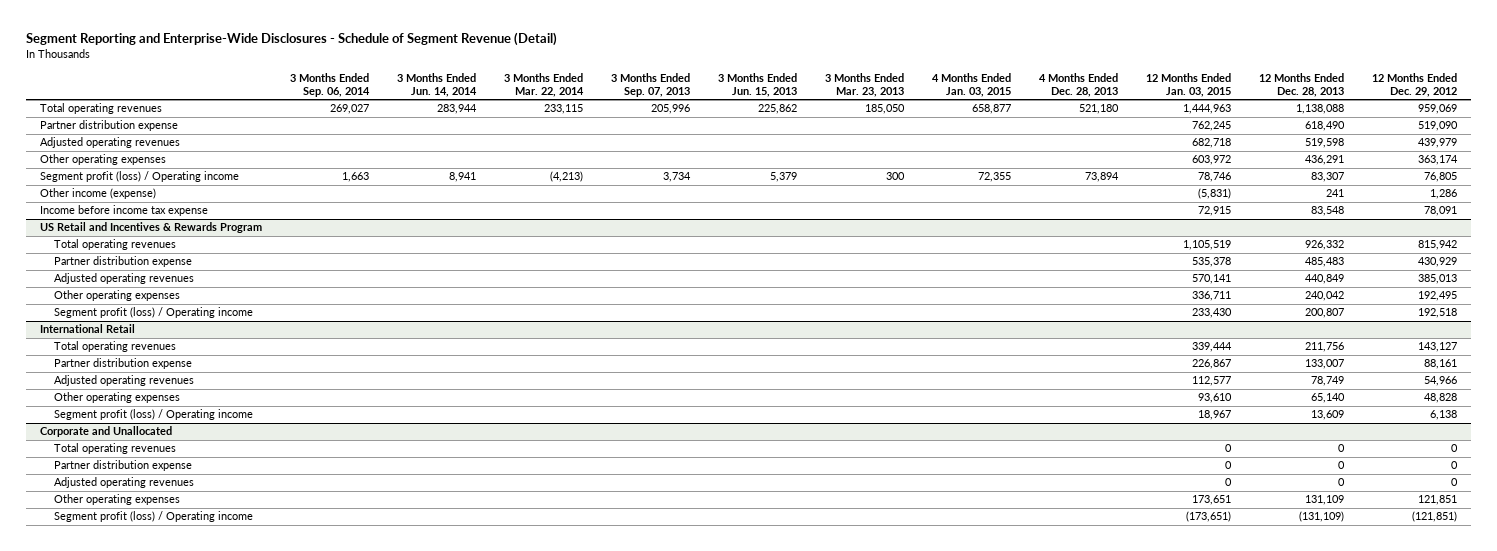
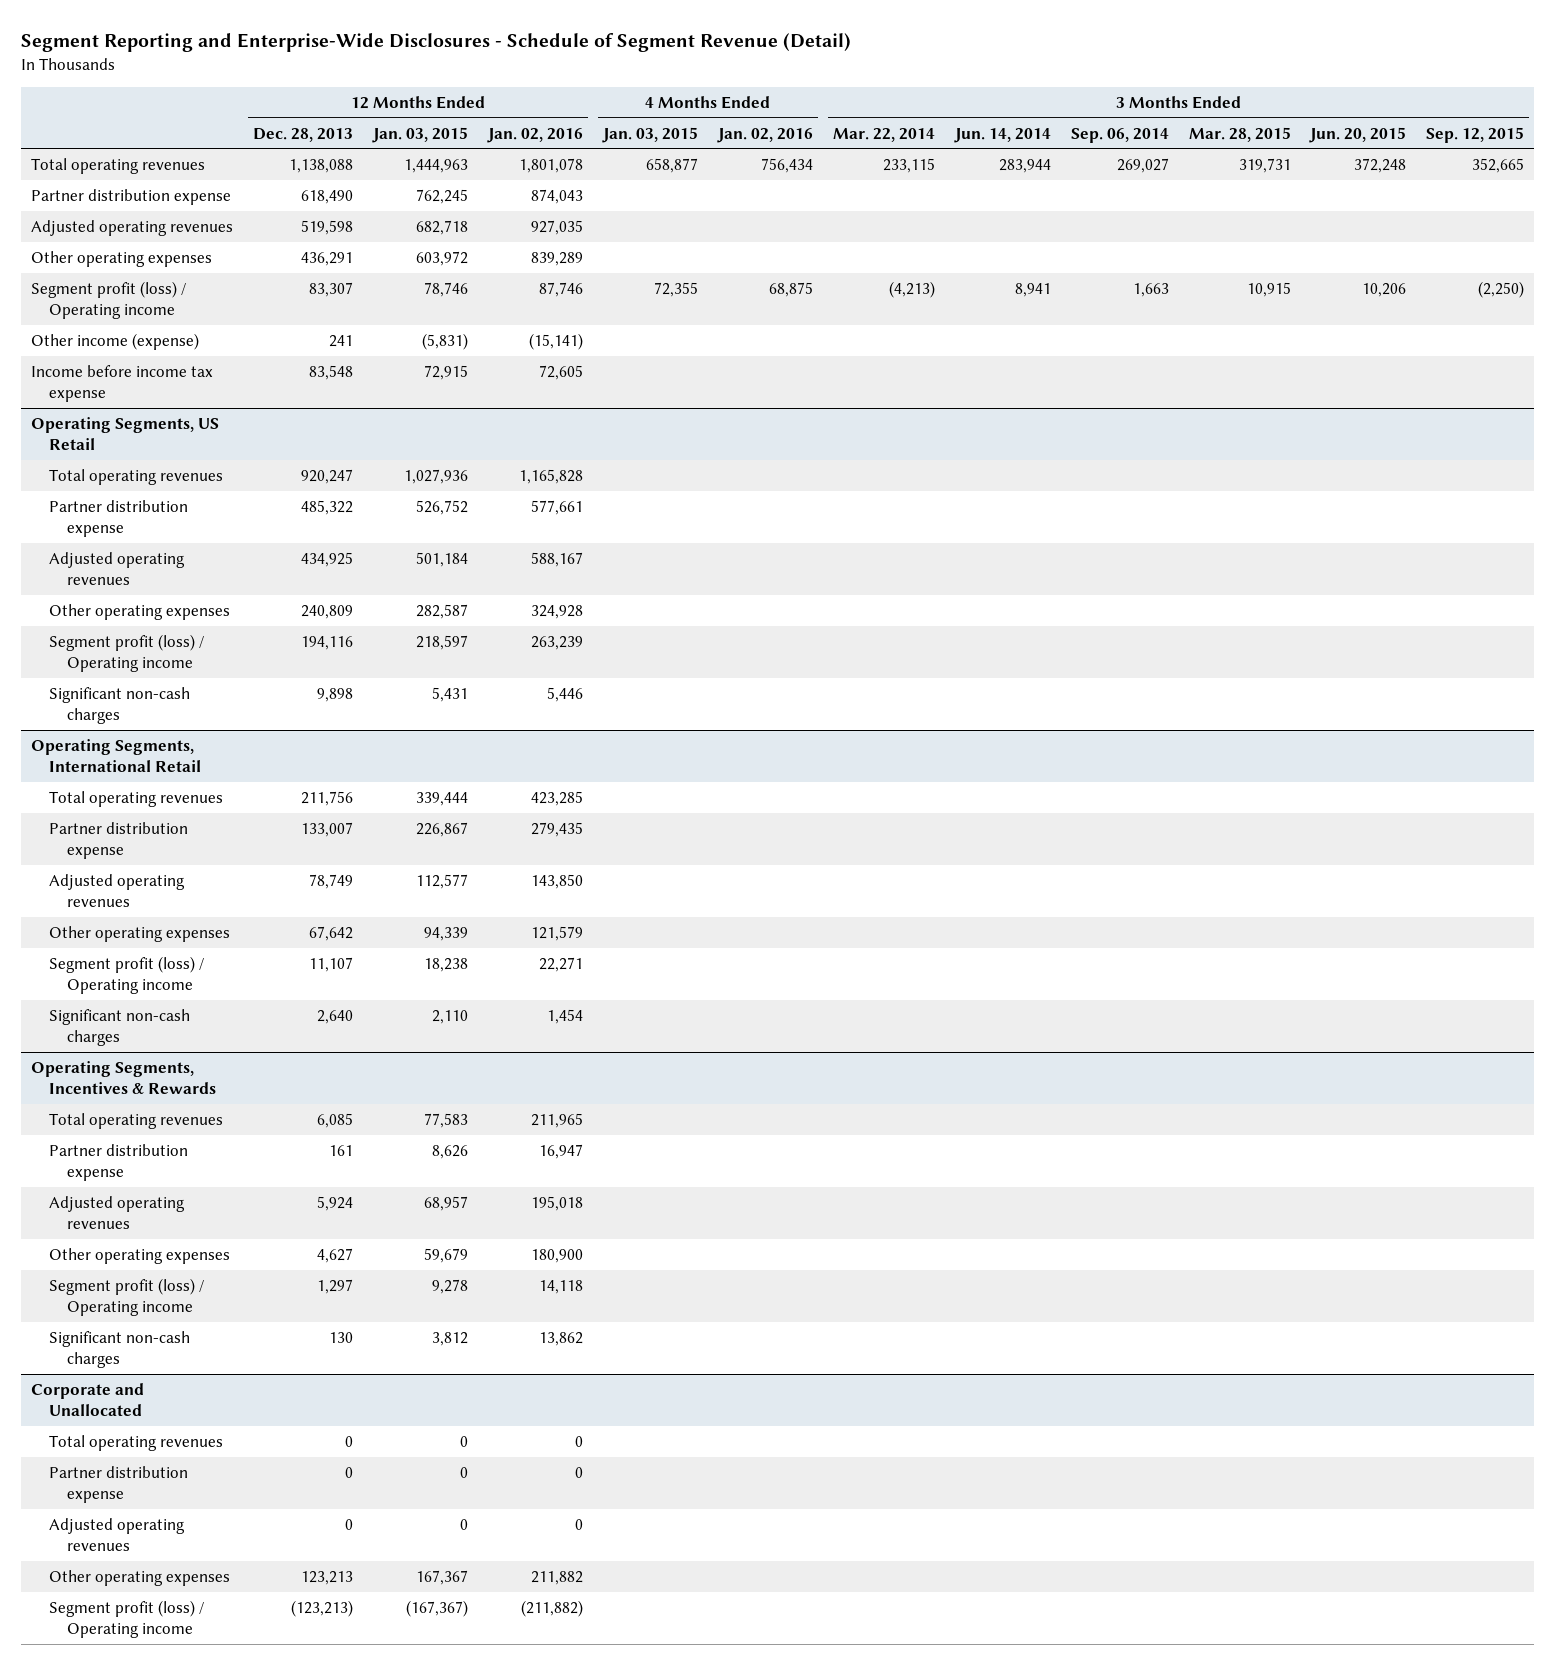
- | 3 Months Ended Sep. 06, 2014 | 3 Months Ended Jun. 14, 2014 | 3 Months Ended Mar. 22, 2014 | 3 Months Ended Sep. 07, 2013 | 3 Months Ended Jun. 15, 2013 | 3 Months Ended Mar. 23, 2013 | 4 Months Ended Jan. 03, 2015 | 4 Months Ended Dec. 28, 2013 | 12 Months Ended Jan. 03, 2015 | 12 Months Ended Dec. 28, 2013 | 12 Months Ended Dec. 29, 2012
+ | 12 Months Ended Dec. 28, 2013 | 12 Months Ended Jan. 03, 2015 | 12 Months Ended Jan. 02, 2016 | 4 Months Ended Jan. 03, 2015 | 4 Months Ended Jan. 02, 2016 | 3 Months Ended Mar. 22, 2014 | 3 Months Ended Jun. 14, 2014 | 3 Months Ended Sep. 06, 2014 | 3 Months Ended Mar. 28, 2015 | 3 Months Ended Jun. 20, 2015 | 3 Months Ended Sep. 12, 2015
- US Retail and Incentives & Rewards Program
- Total operating revenues | | | | | | | | | 1,105,519 | 926,332 | 815,942
- Partner distribution expense | | | | | | | | | 535,378 | 485,483 | 430,929
- Adjusted operating revenues | | | | | | | | | 570,141 | 440,849 | 385,013
- Other operating expenses | | | | | | | | | 336,711 | 240,042 | 192,495
- Segment profit (loss) / Operating income | | | | | | | | | 233,430 | 200,807 | 192,518
- International Retail
+ Operating Segments, US Retail
+ Total operating revenues | 920,247 | 1,027,936 | 1,165,828 | | | | | | | |
+ Partner distribution expense | 485,322 | 526,752 | 577,661 | | | | | | | |
+ Adjusted operating revenues | 434,925 | 501,184 | 588,167 | | | | | | | |
+ Other operating expenses | 240,809 | 282,587 | 324,928 | | | | | | | |
+ Segment profit (loss) / Operating income | 194,116 | 218,597 | 263,239 | | | | | | | |
+ Significant non-cash charges | 9,898 | 5,431 | 5,446 | | | | | | | |
+ Operating Segments, International Retail
- Other operating expenses | | | | | | | | | 93,610 | 65,140 | 48,828
- Segment profit (loss) / Operating income | | | | | | | | | 18,967 | 13,609 | 6,138
+ Other operating expenses | 67,642 | 94,339 | 121,579 | | | | | | | |
+ Segment profit (loss) / Operating income | 11,107 | 18,238 | 22,271 | | | | | | | |
+ Significant non-cash charges | 2,640 | 2,110 | 1,454 | | | | | | | |
+ Operating Segments, Incentives & Rewards
+ Total operating revenues | 6,085 | 77,583 | 211,965 | | | | | | | |
+ Partner distribution expense | 161 | 8,626 | 16,947 | | | | | | | |
+ Adjusted operating revenues | 5,924 | 68,957 | 195,018 | | | | | | | |
+ Other operating expenses | 4,627 | 59,679 | 180,900 | | | | | | | |
+ Segment profit (loss) / Operating income | 1,297 | 9,278 | 14,118 | | | | | | | |
+ Significant non-cash charges | 130 | 3,812 | 13,862 | | | | | | | |
@ Corporate and Unallocated
- Other operating expenses | | | | | | | | | 173,651 | 131,109 | 121,851
- Segment profit (loss) / Operating income | | | | | | | | | (173,651) | (131,109) | (121,851)
+ Other operating expenses | 123,213 | 167,367 | 211,882 | | | | | | | |
+ Segment profit (loss) / Operating income | (123,213) | (167,367) | (211,882) | | | | | | | |

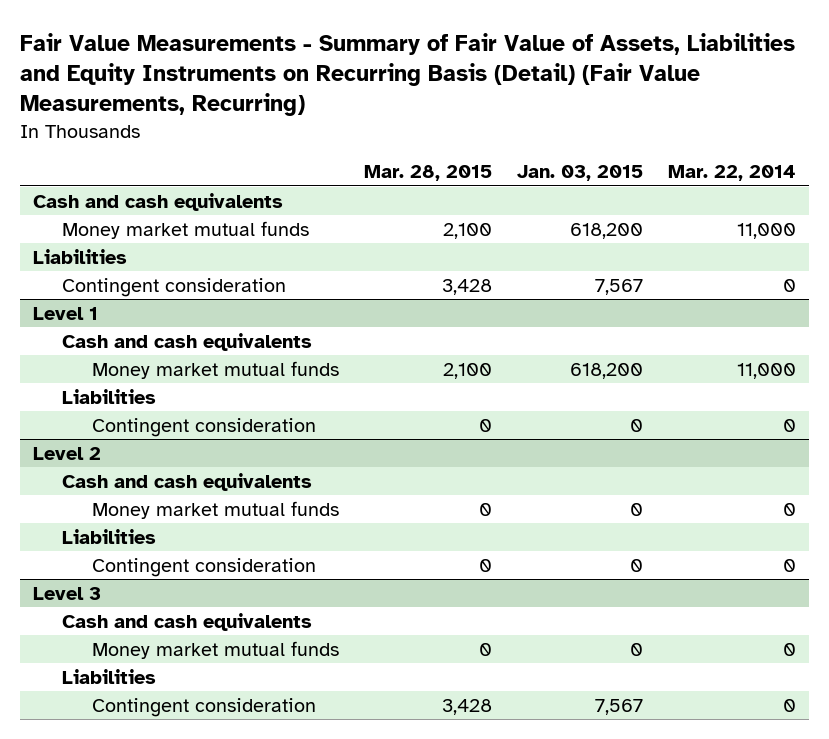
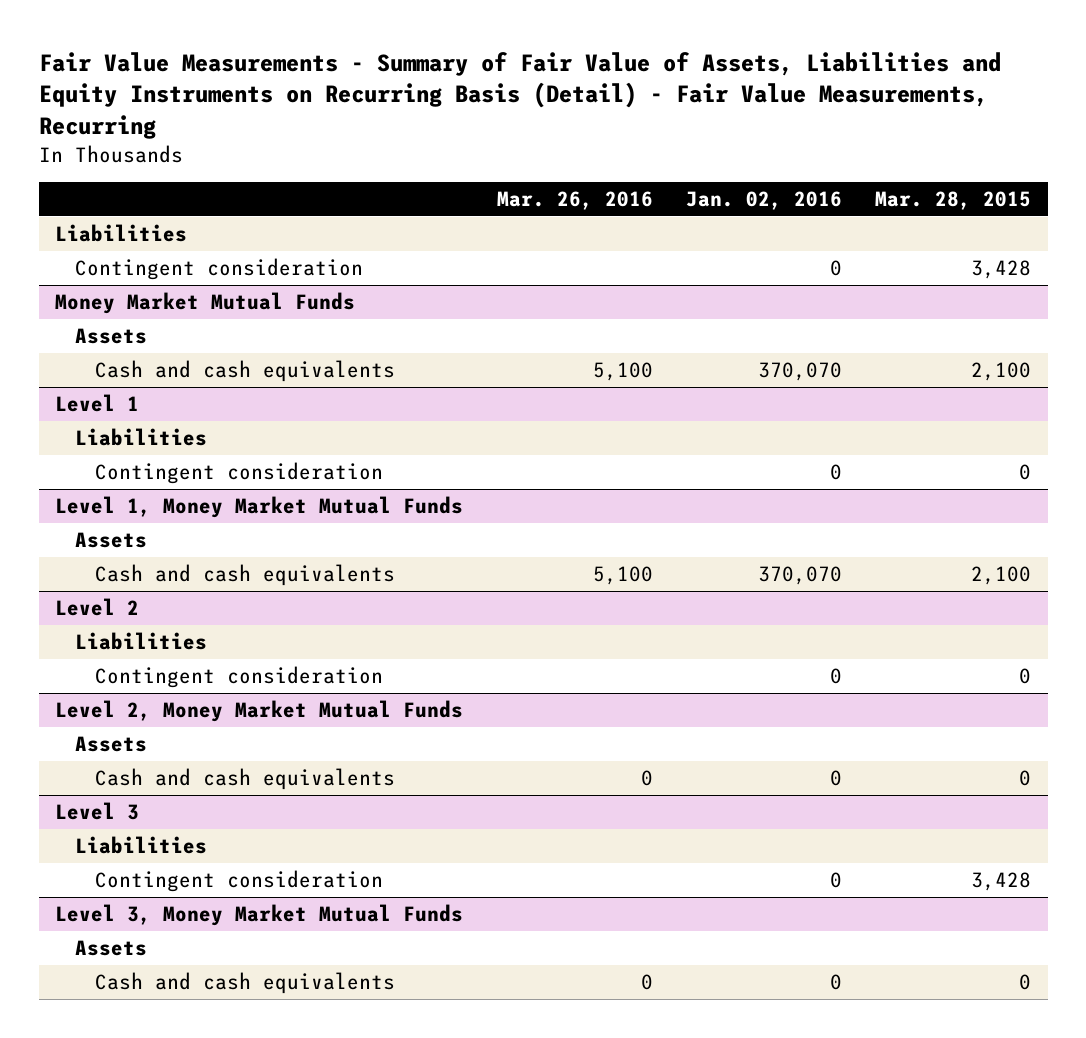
- Fair Value Measurements - Summary of Fair Value of Assets, Liabilities and Equity Instruments on Recurring Basis (Detail) (Fair Value Measurements, Recurring)
+ Fair Value Measurements - Summary of Fair Value of Assets, Liabilities and Equity Instruments on Recurring Basis (Detail) - Fair Value Measurements, Recurring
- | Mar. 28, 2015 | Jan. 03, 2015 | Mar. 22, 2014
+ | Mar. 26, 2016 | Jan. 02, 2016 | Mar. 28, 2015
- Cash and cash equivalents
- Money market mutual funds | 2,100 | 618,200 | 11,000
+ Money Market Mutual Funds
+ Assets
+ Cash and cash equivalents | 5,100 | 370,070 | 2,100
@ Level 1
- Cash and cash equivalents
- Money market mutual funds | 2,100 | 618,200 | 11,000
+ Level 1, Money Market Mutual Funds
+ Assets
+ Cash and cash equivalents | 5,100 | 370,070 | 2,100
@ Level 2
- Cash and cash equivalents
- Money market mutual funds | 0 | 0 | 0
+ Level 2, Money Market Mutual Funds
+ Assets
+ Cash and cash equivalents | 0 | 0 | 0
@ Level 3
- Cash and cash equivalents
- Money market mutual funds | 0 | 0 | 0
+ Level 3, Money Market Mutual Funds
+ Assets
+ Cash and cash equivalents | 0 | 0 | 0

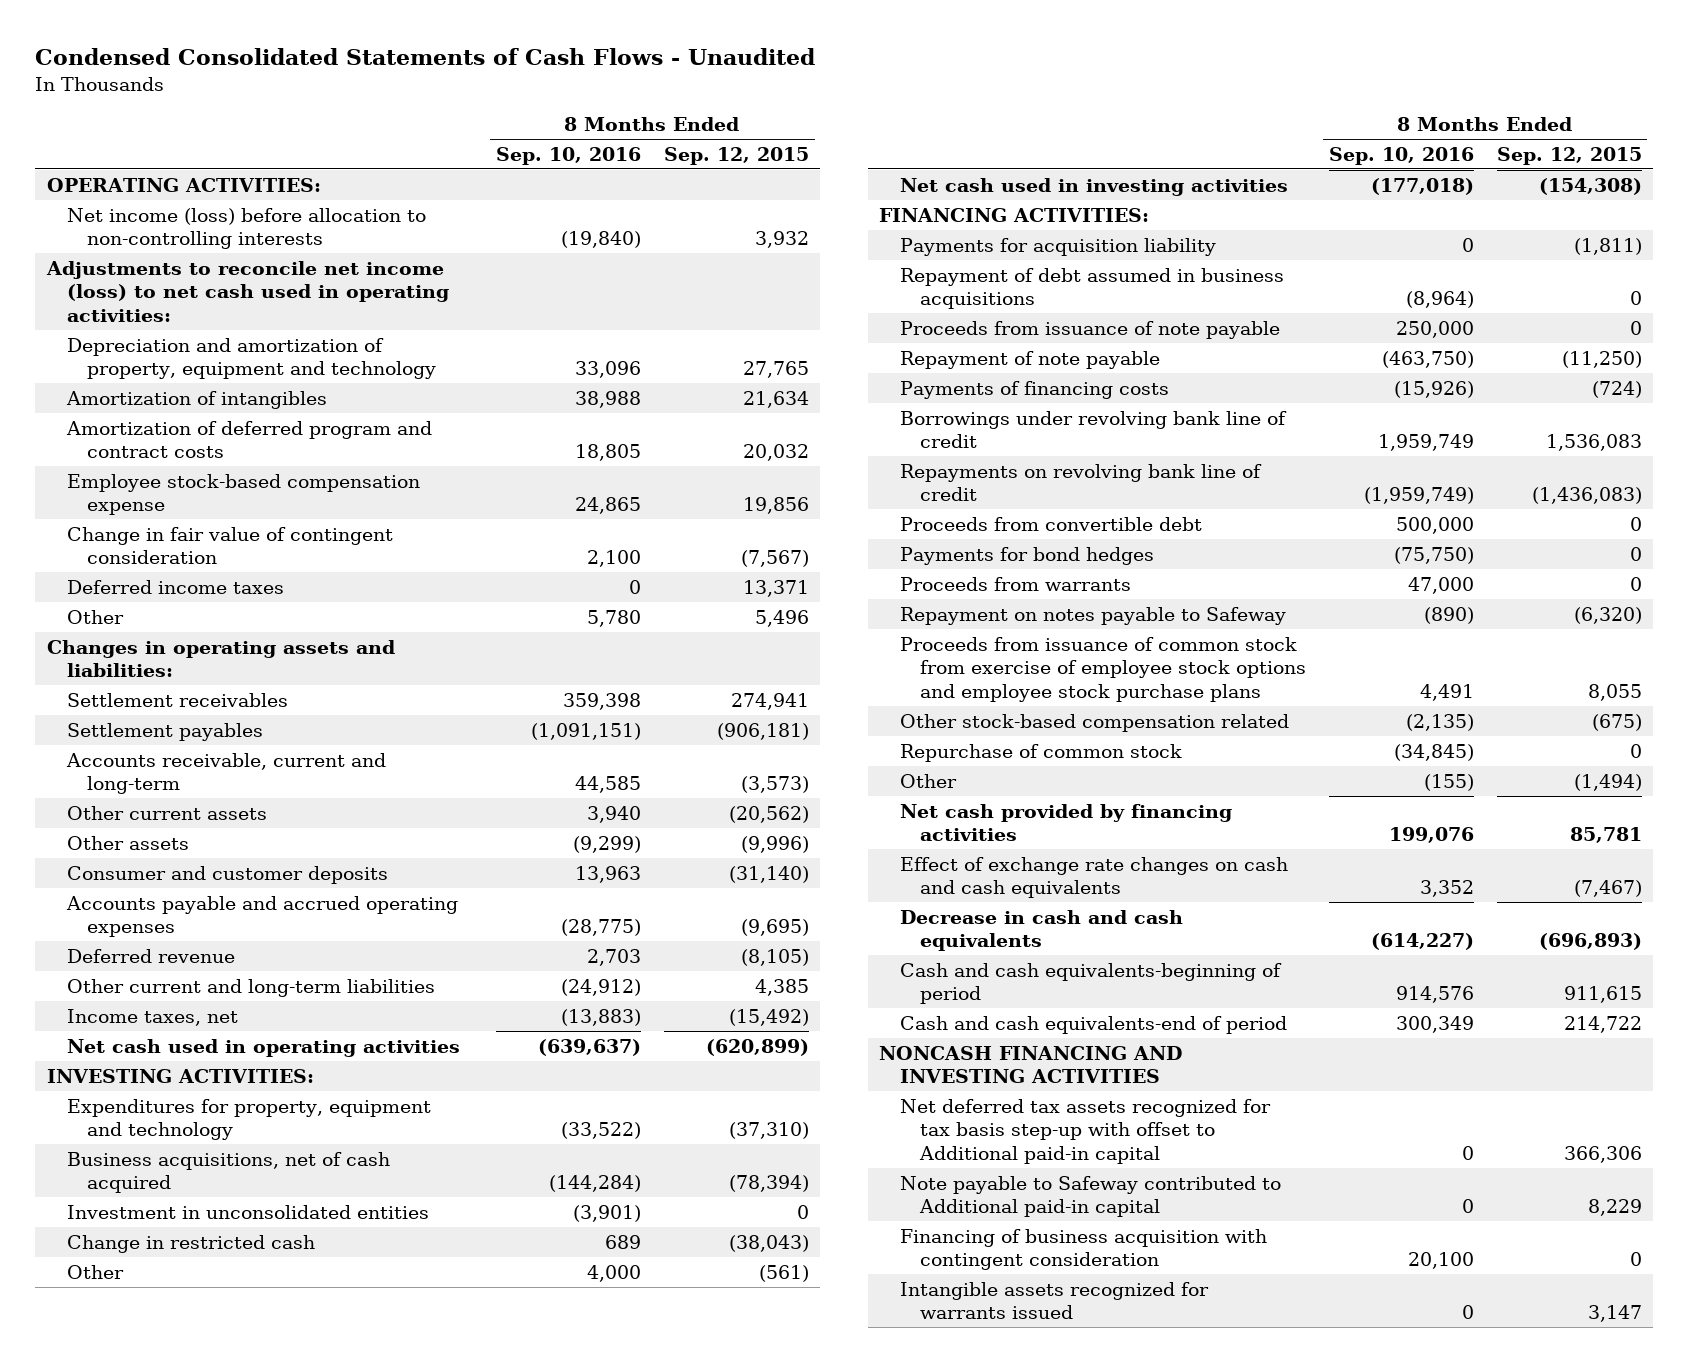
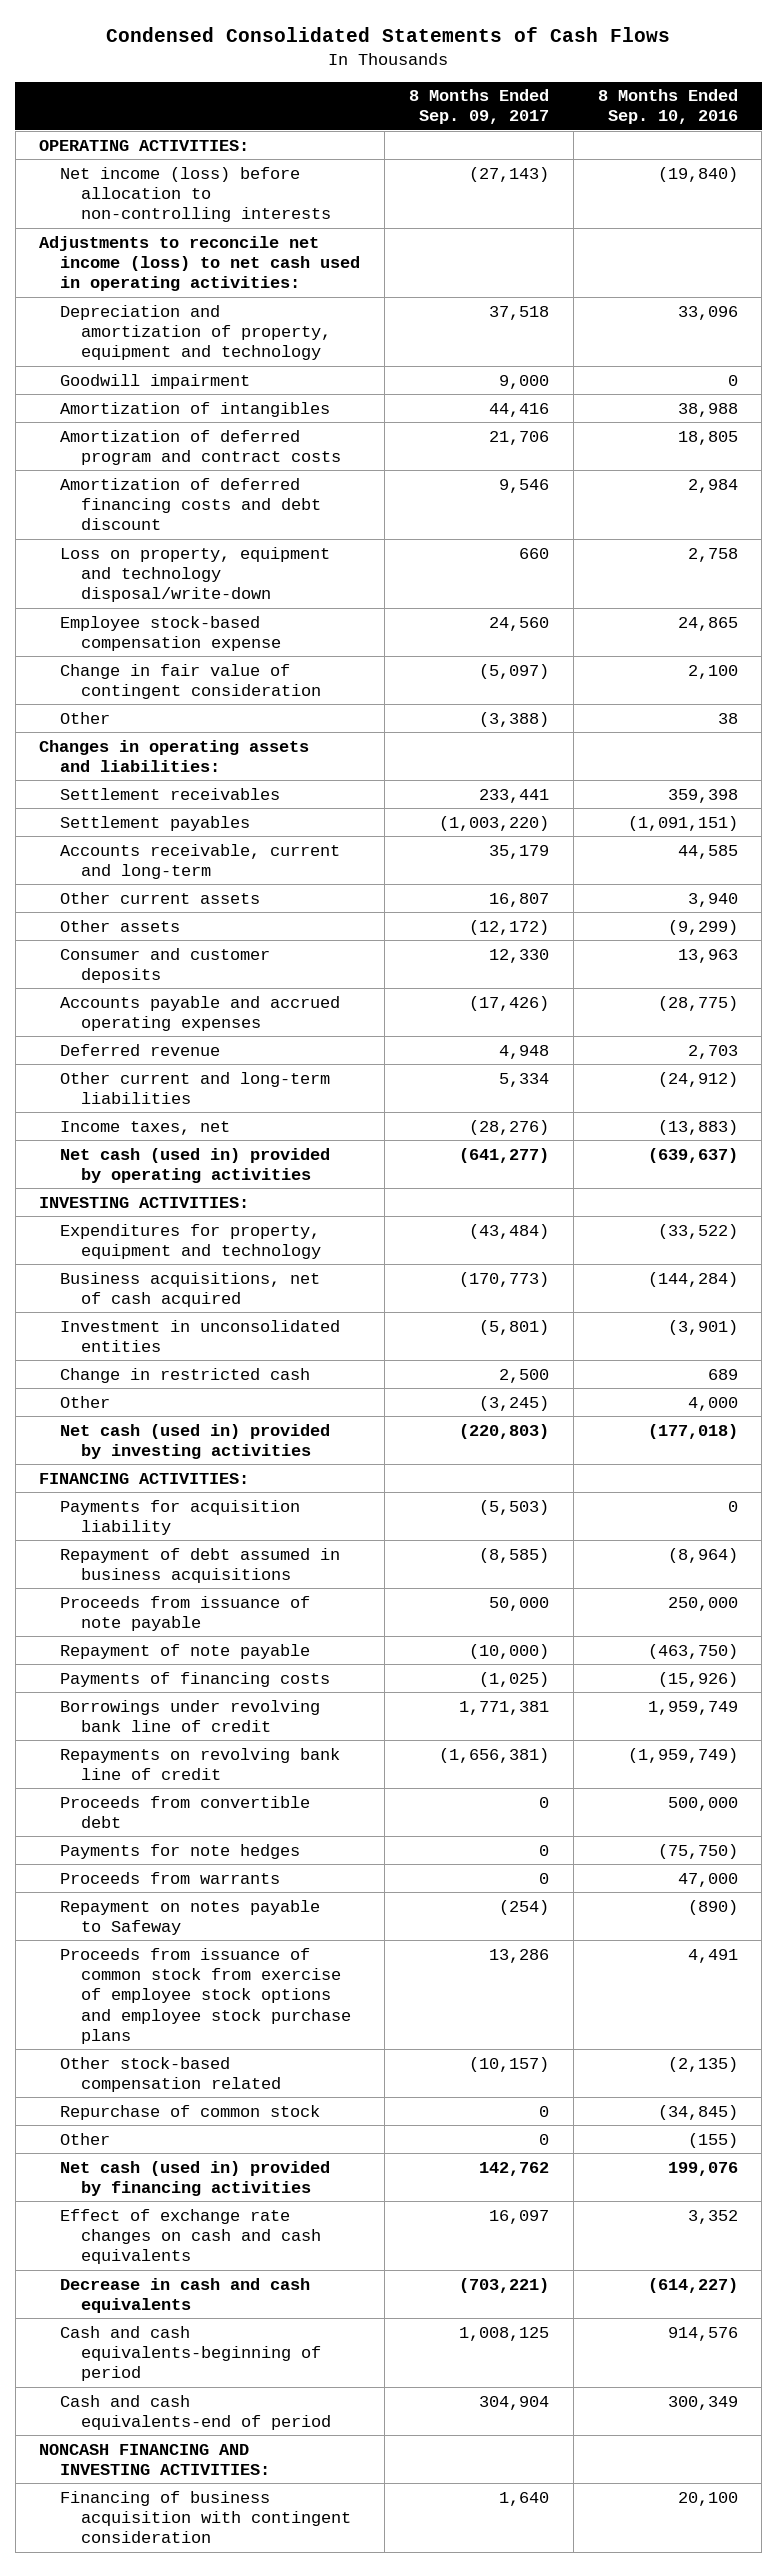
- Condensed Consolidated Statements of Cash Flows - Unaudited
+ Condensed Consolidated Statements of Cash Flows
- | 8 Months Ended Sep. 10, 2016 | 8 Months Ended Sep. 12, 2015
+ | 8 Months Ended Sep. 09, 2017 | 8 Months Ended Sep. 10, 2016
+ Goodwill impairment | 9,000 | 0
+ Amortization of deferred financing costs and debt discount | 9,546 | 2,984
+ Loss on property, equipment and technology disposal/write-down | 660 | 2,758
- Deferred income taxes | 0 | 13,371
- Other | 5,780 | 5,496
+ Other | (3,388) | 38
- Net cash used in operating activities | (639,637) | (620,899)
+ Net cash (used in) provided by operating activities | (641,277) | (639,637)
- Net cash used in investing activities | (177,018) | (154,308)
+ Net cash (used in) provided by investing activities | (220,803) | (177,018)
- Payments for bond hedges | (75,750) | 0
+ Payments for note hedges | 0 | (75,750)
- Net cash provided by financing activities | 199,076 | 85,781
+ Net cash (used in) provided by financing activities | 142,762 | 199,076
- NONCASH FINANCING AND INVESTING ACTIVITIES
- Net deferred tax assets recognized for tax basis step-up with offset to Additional paid-in capital | 0 | 366,306
- Note payable to Safeway contributed to Additional paid-in capital | 0 | 8,229
+ NONCASH FINANCING AND INVESTING ACTIVITIES:
- Intangible assets recognized for warrants issued | 0 | 3,147

